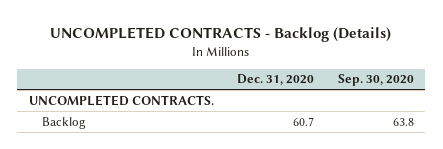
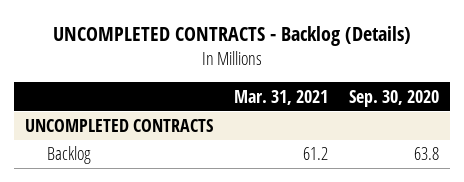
- | Dec. 31, 2020 | Sep. 30, 2020
+ | Mar. 31, 2021 | Sep. 30, 2020
- UNCOMPLETED CONTRACTS.
+ UNCOMPLETED CONTRACTS

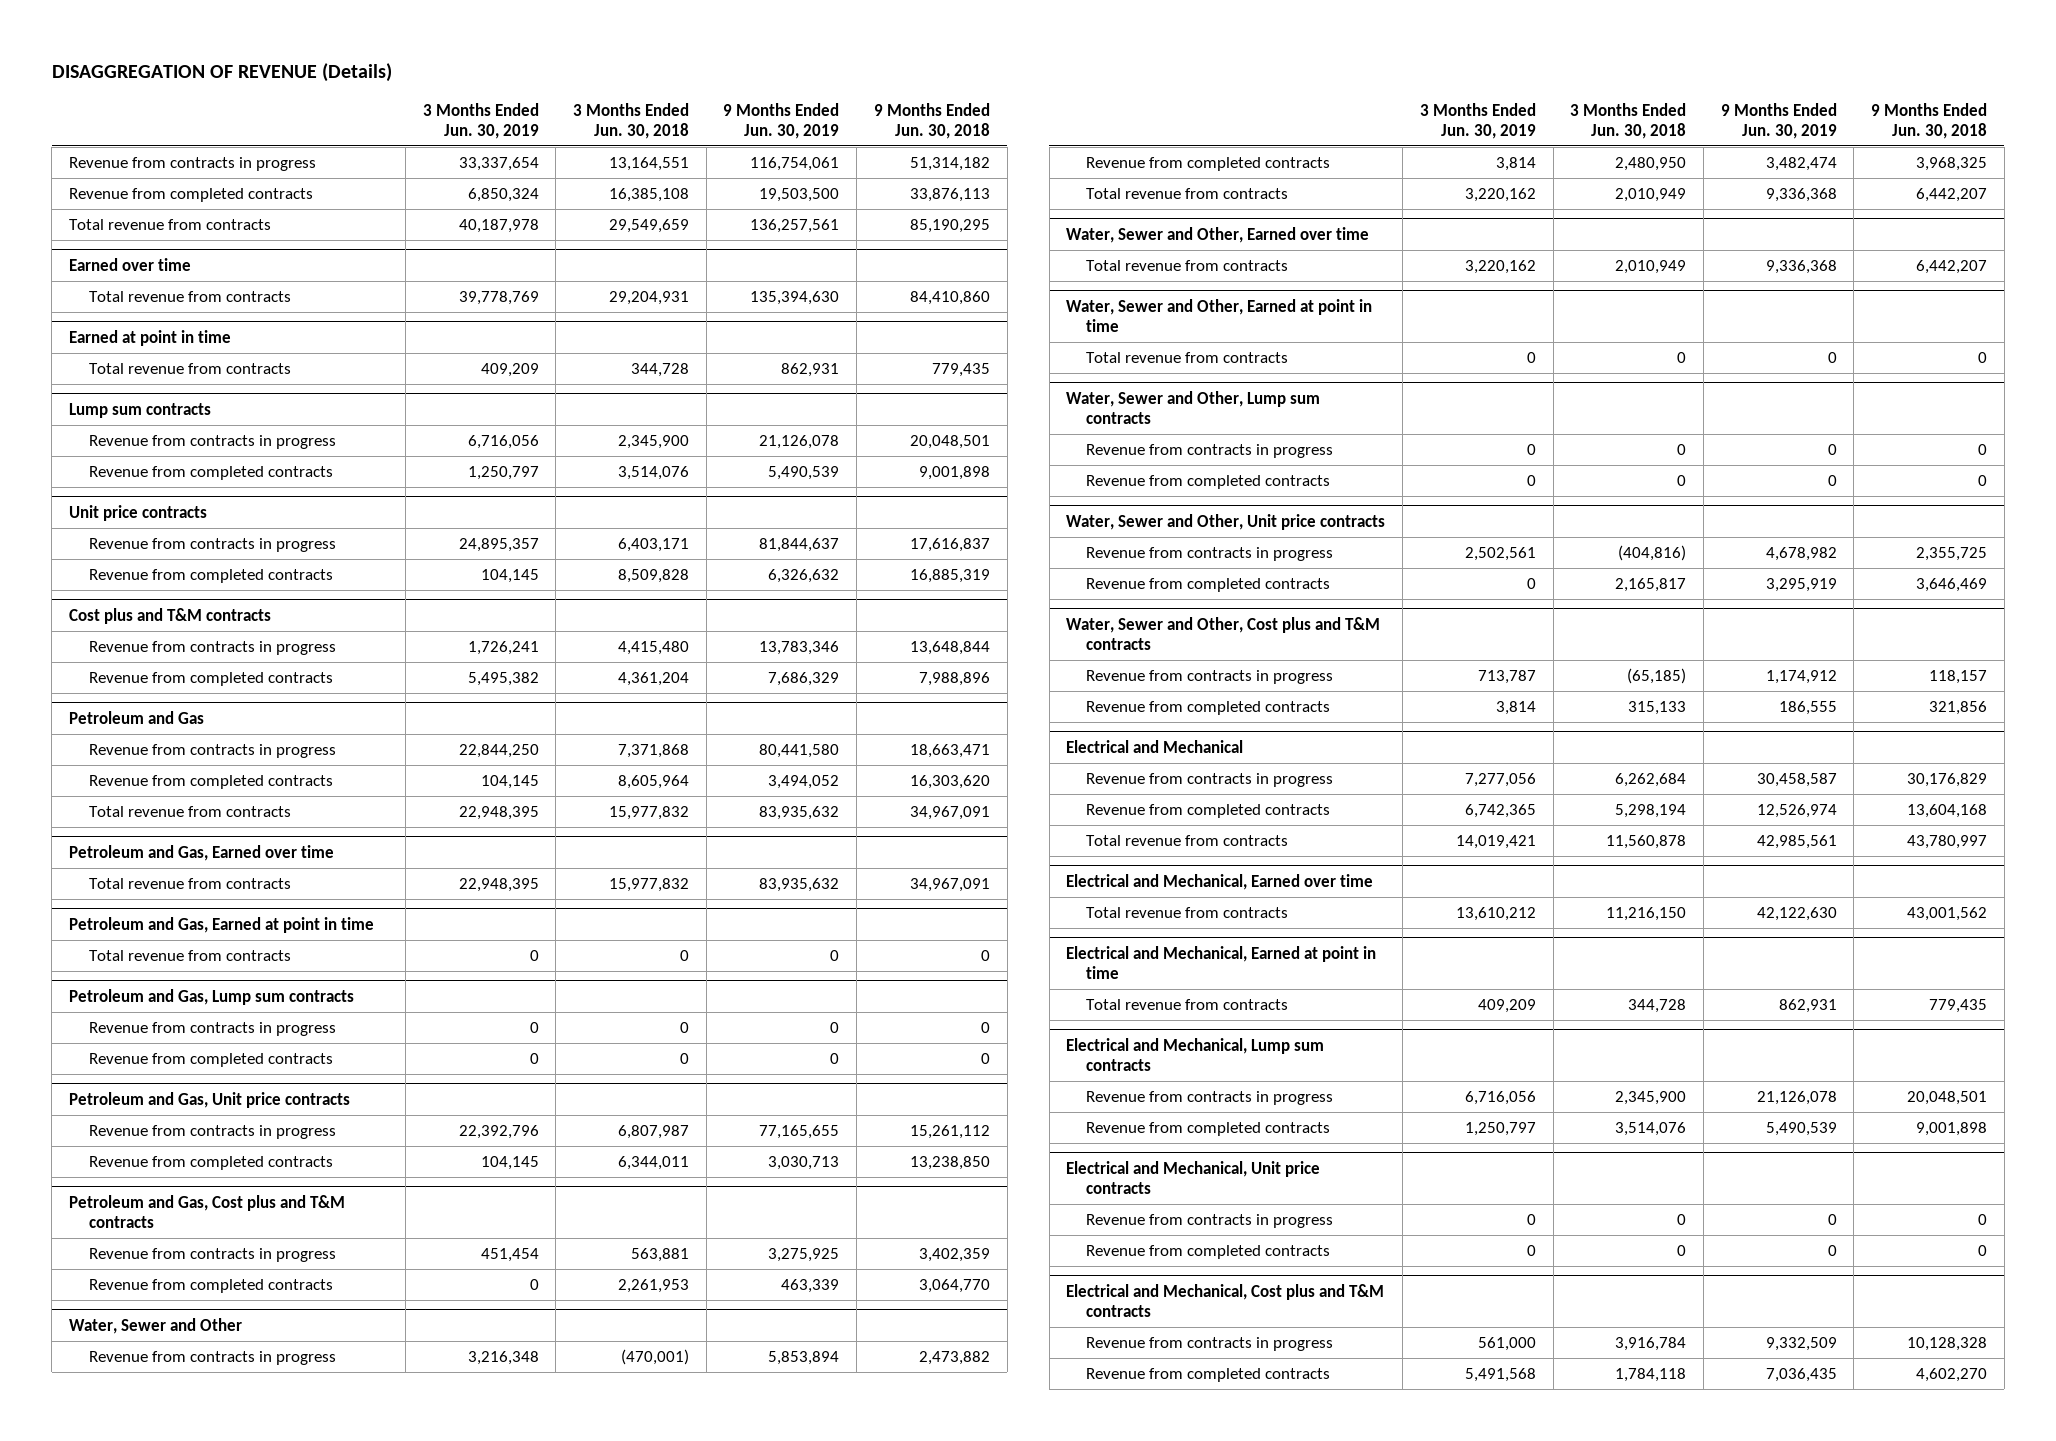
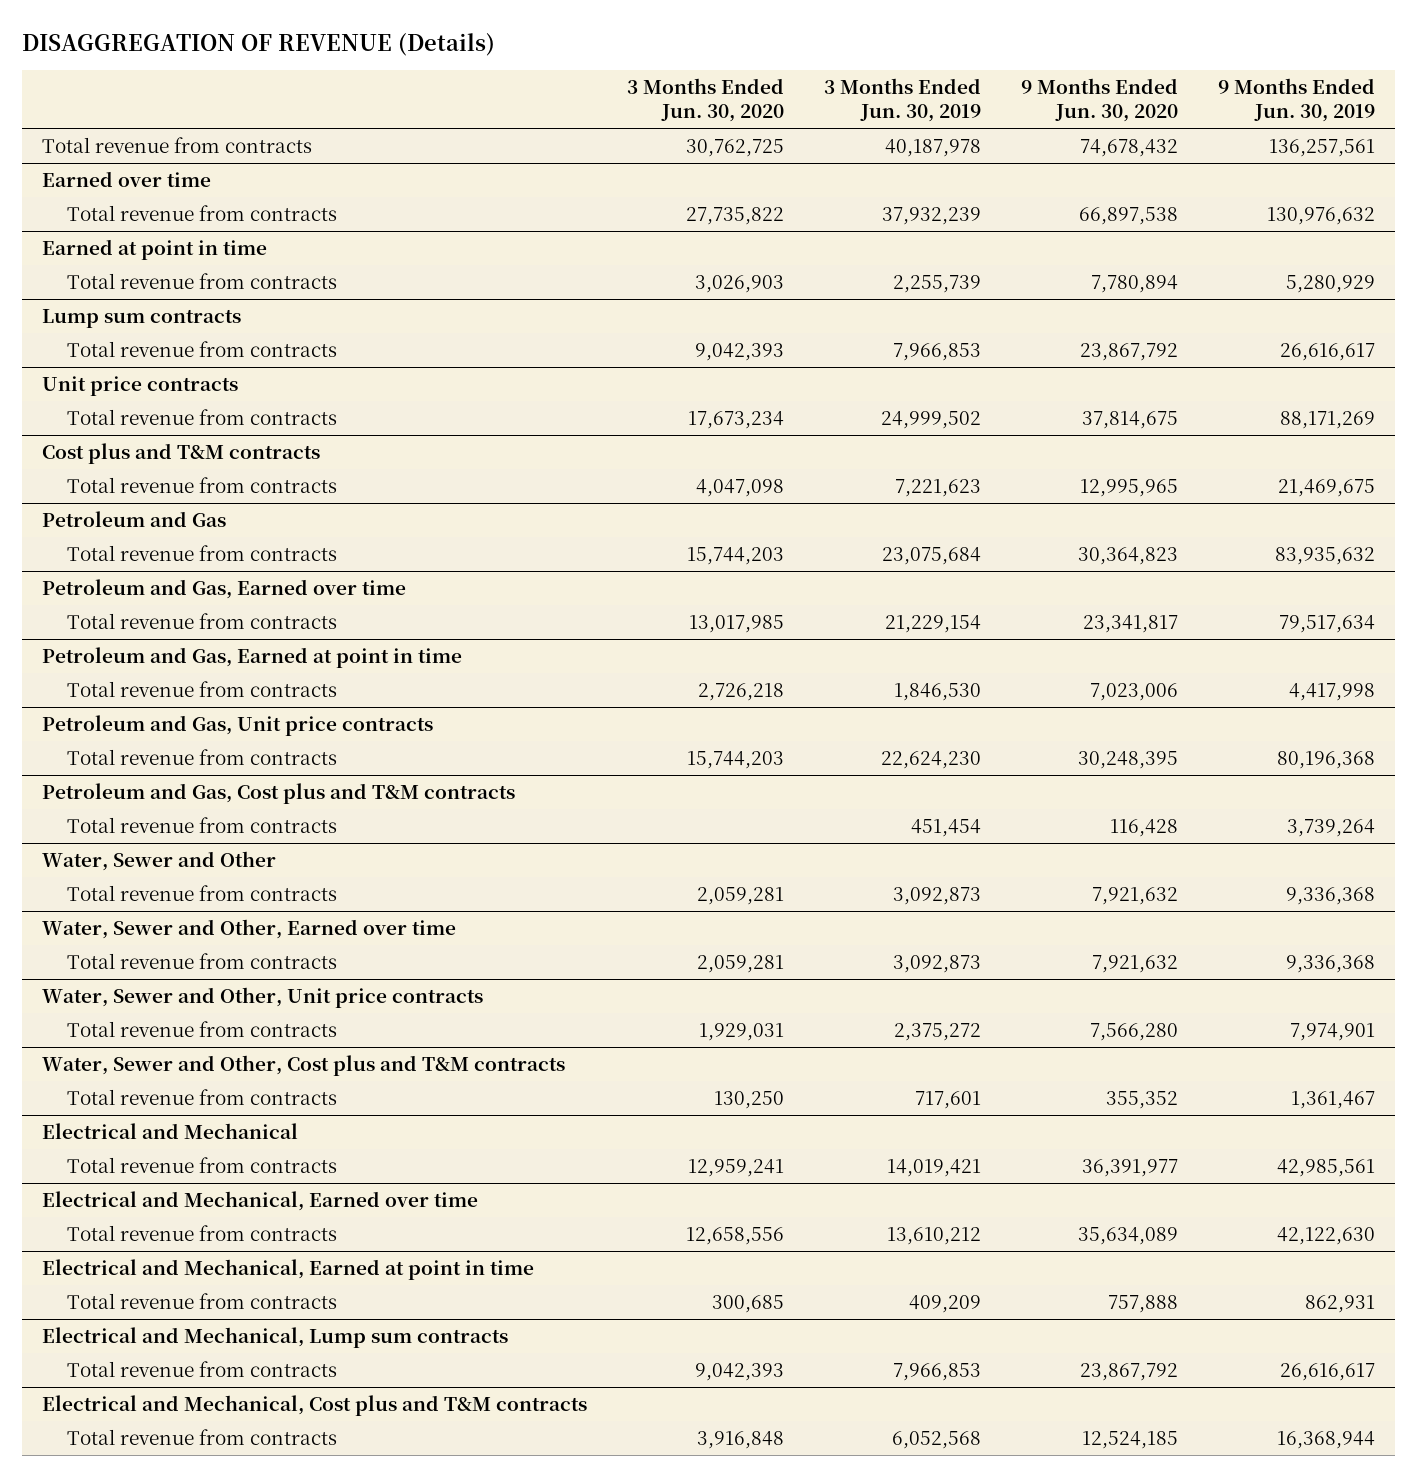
- | 3 Months Ended Jun. 30, 2019 | 3 Months Ended Jun. 30, 2018 | 9 Months Ended Jun. 30, 2019 | 9 Months Ended Jun. 30, 2018
+ | 3 Months Ended Jun. 30, 2020 | 3 Months Ended Jun. 30, 2019 | 9 Months Ended Jun. 30, 2020 | 9 Months Ended Jun. 30, 2019
- Revenue from contracts in progress | 33,337,654 | 13,164,551 | 116,754,061 | 51,314,182
- Revenue from completed contracts | 6,850,324 | 16,385,108 | 19,503,500 | 33,876,113
@ Earned over time
- Total revenue from contracts | 39,778,769 | 29,204,931 | 135,394,630 | 84,410,860
+ Total revenue from contracts | 27,735,822 | 37,932,239 | 66,897,538 | 130,976,632
@ Earned at point in time
- Total revenue from contracts | 409,209 | 344,728 | 862,931 | 779,435
+ Total revenue from contracts | 3,026,903 | 2,255,739 | 7,780,894 | 5,280,929
@ Lump sum contracts
- Revenue from contracts in progress | 6,716,056 | 2,345,900 | 21,126,078 | 20,048,501
- Revenue from completed contracts | 1,250,797 | 3,514,076 | 5,490,539 | 9,001,898
+ Total revenue from contracts | 9,042,393 | 7,966,853 | 23,867,792 | 26,616,617
@ Unit price contracts
- Revenue from contracts in progress | 24,895,357 | 6,403,171 | 81,844,637 | 17,616,837
- Revenue from completed contracts | 104,145 | 8,509,828 | 6,326,632 | 16,885,319
+ Total revenue from contracts | 17,673,234 | 24,999,502 | 37,814,675 | 88,171,269
@ Cost plus and T&M contracts
- Revenue from contracts in progress | 1,726,241 | 4,415,480 | 13,783,346 | 13,648,844
- Revenue from completed contracts | 5,495,382 | 4,361,204 | 7,686,329 | 7,988,896
+ Total revenue from contracts | 4,047,098 | 7,221,623 | 12,995,965 | 21,469,675
@ Petroleum and Gas
- Revenue from contracts in progress | 22,844,250 | 7,371,868 | 80,441,580 | 18,663,471
- Revenue from completed contracts | 104,145 | 8,605,964 | 3,494,052 | 16,303,620
- Total revenue from contracts | 22,948,395 | 15,977,832 | 83,935,632 | 34,967,091
+ Total revenue from contracts | 15,744,203 | 23,075,684 | 30,364,823 | 83,935,632
@ Petroleum and Gas, Earned over time
- Total revenue from contracts | 22,948,395 | 15,977,832 | 83,935,632 | 34,967,091
+ Total revenue from contracts | 13,017,985 | 21,229,154 | 23,341,817 | 79,517,634
@ Petroleum and Gas, Earned at point in time
- Total revenue from contracts | 0 | 0 | 0 | 0
- Petroleum and Gas, Lump sum contracts
- Revenue from contracts in progress | 0 | 0 | 0 | 0
- Revenue from completed contracts | 0 | 0 | 0 | 0
@ Petroleum and Gas, Earned at point in time
+ Total revenue from contracts | 2,726,218 | 1,846,530 | 7,023,006 | 4,417,998
@ Petroleum and Gas, Unit price contracts
- Revenue from contracts in progress | 22,392,796 | 6,807,987 | 77,165,655 | 15,261,112
- Revenue from completed contracts | 104,145 | 6,344,011 | 3,030,713 | 13,238,850
+ Total revenue from contracts | 15,744,203 | 22,624,230 | 30,248,395 | 80,196,368
@ Petroleum and Gas, Cost plus and T&M contracts
- Revenue from contracts in progress | 451,454 | 563,881 | 3,275,925 | 3,402,359
- Revenue from completed contracts | 0 | 2,261,953 | 463,339 | 3,064,770
+ Total revenue from contracts | | 451,454 | 116,428 | 3,739,264
@ Water, Sewer and Other
- Revenue from contracts in progress | 3,216,348 | (470,001) | 5,853,894 | 2,473,882
- Revenue from completed contracts | 3,814 | 2,480,950 | 3,482,474 | 3,968,325
- Total revenue from contracts | 3,220,162 | 2,010,949 | 9,336,368 | 6,442,207
+ Total revenue from contracts | 2,059,281 | 3,092,873 | 7,921,632 | 9,336,368
@ Water, Sewer and Other, Earned over time
- Total revenue from contracts | 3,220,162 | 2,010,949 | 9,336,368 | 6,442,207
- Water, Sewer and Other, Earned at point in time
- Total revenue from contracts | 0 | 0 | 0 | 0
- Water, Sewer and Other, Lump sum contracts
- Revenue from contracts in progress | 0 | 0 | 0 | 0
- Revenue from completed contracts | 0 | 0 | 0 | 0
@ Water, Sewer and Other, Earned over time
+ Total revenue from contracts | 2,059,281 | 3,092,873 | 7,921,632 | 9,336,368
@ Water, Sewer and Other, Unit price contracts
- Revenue from contracts in progress | 2,502,561 | (404,816) | 4,678,982 | 2,355,725
- Revenue from completed contracts | 0 | 2,165,817 | 3,295,919 | 3,646,469
+ Total revenue from contracts | 1,929,031 | 2,375,272 | 7,566,280 | 7,974,901
@ Water, Sewer and Other, Cost plus and T&M contracts
- Revenue from contracts in progress | 713,787 | (65,185) | 1,174,912 | 118,157
- Revenue from completed contracts | 3,814 | 315,133 | 186,555 | 321,856
+ Total revenue from contracts | 130,250 | 717,601 | 355,352 | 1,361,467
@ Electrical and Mechanical
- Revenue from contracts in progress | 7,277,056 | 6,262,684 | 30,458,587 | 30,176,829
- Revenue from completed contracts | 6,742,365 | 5,298,194 | 12,526,974 | 13,604,168
@ Electrical and Mechanical, Lump sum contracts
- Revenue from contracts in progress | 6,716,056 | 2,345,900 | 21,126,078 | 20,048,501
- Revenue from completed contracts | 1,250,797 | 3,514,076 | 5,490,539 | 9,001,898
- Electrical and Mechanical, Unit price contracts
- Revenue from contracts in progress | 0 | 0 | 0 | 0
- Revenue from completed contracts | 0 | 0 | 0 | 0
@ Electrical and Mechanical, Lump sum contracts
+ Total revenue from contracts | 9,042,393 | 7,966,853 | 23,867,792 | 26,616,617
@ Electrical and Mechanical, Cost plus and T&M contracts
- Revenue from contracts in progress | 561,000 | 3,916,784 | 9,332,509 | 10,128,328
- Revenue from completed contracts | 5,491,568 | 1,784,118 | 7,036,435 | 4,602,270
+ Total revenue from contracts | 3,916,848 | 6,052,568 | 12,524,185 | 16,368,944

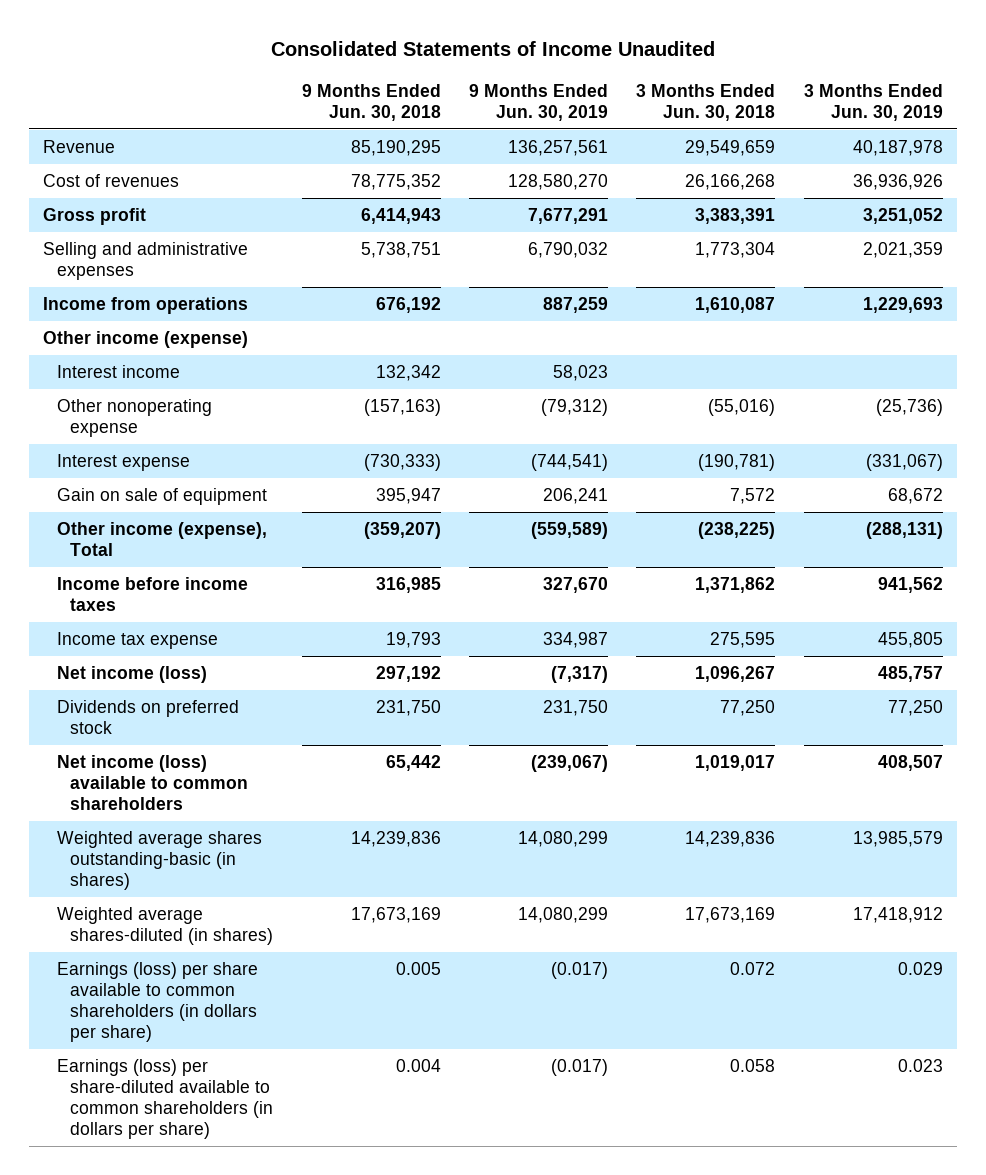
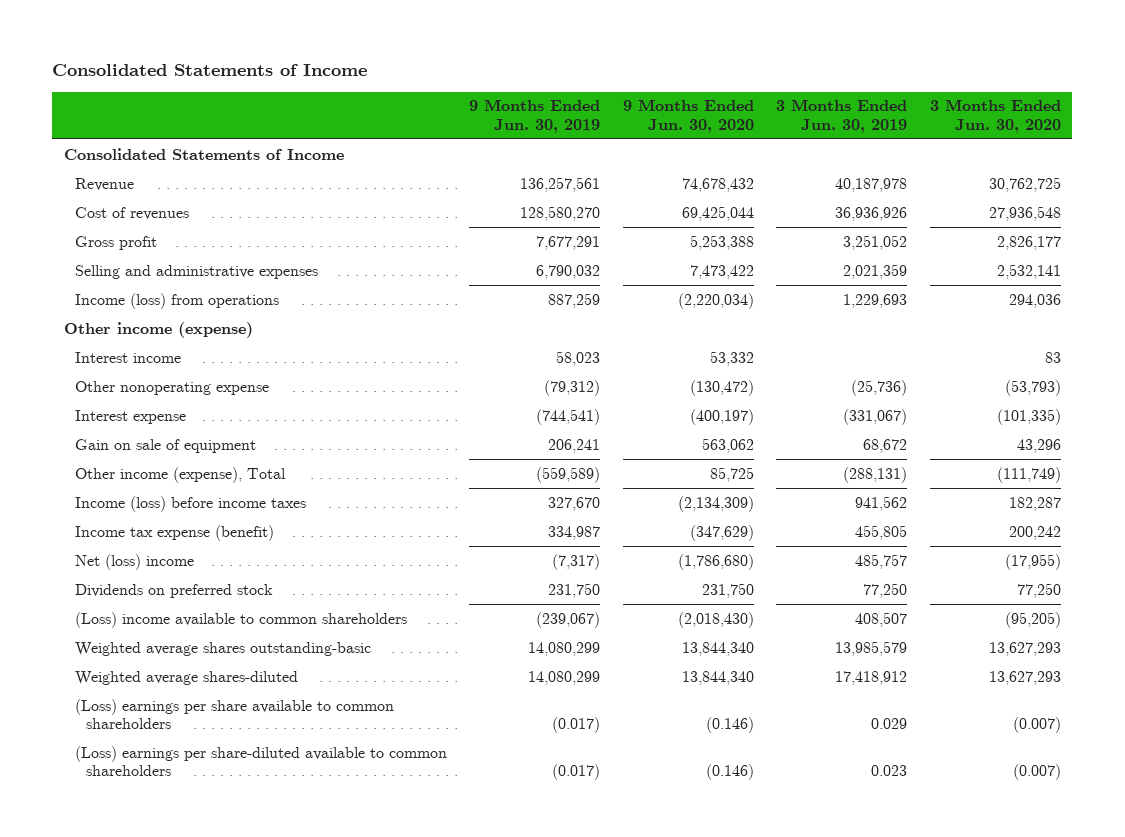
- Consolidated Statements of Income Unaudited
+ Consolidated Statements of Income
- | 9 Months Ended Jun. 30, 2018 | 9 Months Ended Jun. 30, 2019 | 3 Months Ended Jun. 30, 2018 | 3 Months Ended Jun. 30, 2019
+ | 9 Months Ended Jun. 30, 2019 | 9 Months Ended Jun. 30, 2020 | 3 Months Ended Jun. 30, 2019 | 3 Months Ended Jun. 30, 2020
+ Consolidated Statements of Income
- Income from operations | 676,192 | 887,259 | 1,610,087 | 1,229,693
+ Income (loss) from operations | 887,259 | (2,220,034) | 1,229,693 | 294,036
- Income before income taxes | 316,985 | 327,670 | 1,371,862 | 941,562
- Income tax expense | 19,793 | 334,987 | 275,595 | 455,805
- Net income (loss) | 297,192 | (7,317) | 1,096,267 | 485,757
+ Income (loss) before income taxes | 327,670 | (2,134,309) | 941,562 | 182,287
+ Income tax expense (benefit) | 334,987 | (347,629) | 455,805 | 200,242
+ Net (loss) income | (7,317) | (1,786,680) | 485,757 | (17,955)
- Net income (loss) available to common shareholders | 65,442 | (239,067) | 1,019,017 | 408,507
- Weighted average shares outstanding-basic (in shares) | 14,239,836 | 14,080,299 | 14,239,836 | 13,985,579
- Weighted average shares-diluted (in shares) | 17,673,169 | 14,080,299 | 17,673,169 | 17,418,912
- Earnings (loss) per share available to common shareholders (in dollars per share) | 0.005 | (0.017) | 0.072 | 0.029
- Earnings (loss) per share-diluted available to common shareholders (in dollars per share) | 0.004 | (0.017) | 0.058 | 0.023
+ (Loss) income available to common shareholders | (239,067) | (2,018,430) | 408,507 | (95,205)
+ Weighted average shares outstanding-basic | 14,080,299 | 13,844,340 | 13,985,579 | 13,627,293
+ Weighted average shares-diluted | 14,080,299 | 13,844,340 | 17,418,912 | 13,627,293
+ (Loss) earnings per share available to common shareholders | (0.017) | (0.146) | 0.029 | (0.007)
+ (Loss) earnings per share-diluted available to common shareholders | (0.017) | (0.146) | 0.023 | (0.007)

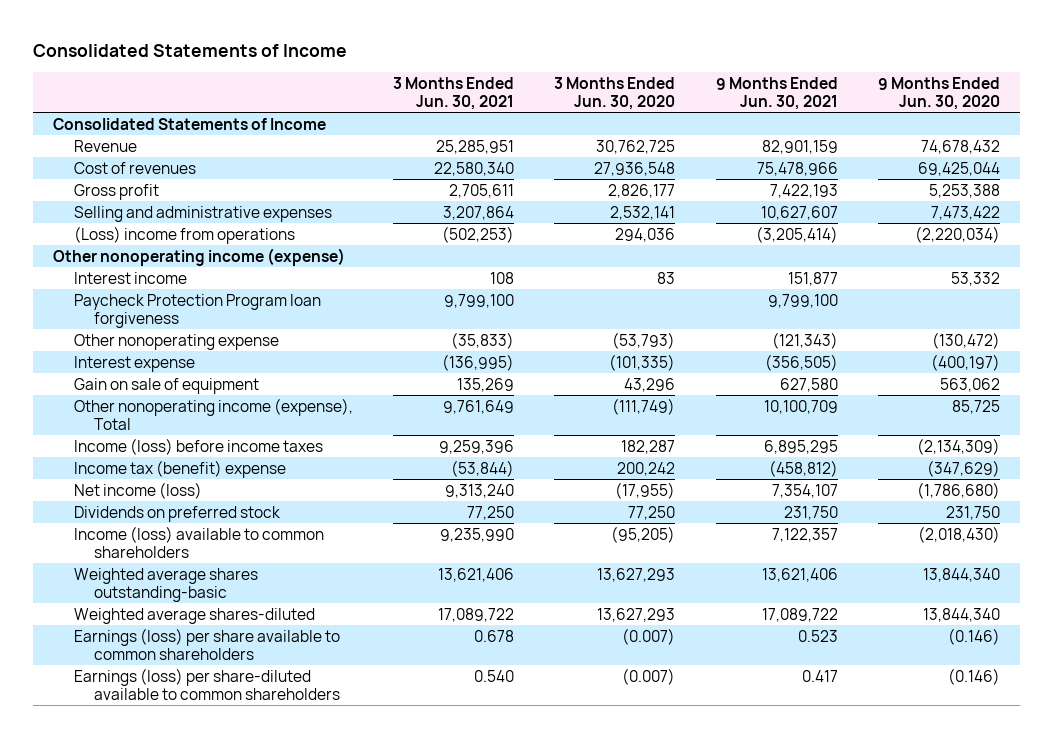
- | 9 Months Ended Jun. 30, 2019 | 9 Months Ended Jun. 30, 2020 | 3 Months Ended Jun. 30, 2019 | 3 Months Ended Jun. 30, 2020
+ | 3 Months Ended Jun. 30, 2021 | 3 Months Ended Jun. 30, 2020 | 9 Months Ended Jun. 30, 2021 | 9 Months Ended Jun. 30, 2020
- Income (loss) from operations | 887,259 | (2,220,034) | 1,229,693 | 294,036
- Other income (expense)
+ (Loss) income from operations | (502,253) | 294,036 | (3,205,414) | (2,220,034)
+ Other nonoperating income (expense)
+ Paycheck Protection Program loan forgiveness | 9,799,100 | | 9,799,100 |
- Other income (expense), Total | (559,589) | 85,725 | (288,131) | (111,749)
+ Other nonoperating income (expense), Total | 9,761,649 | (111,749) | 10,100,709 | 85,725
- Income tax expense (benefit) | 334,987 | (347,629) | 455,805 | 200,242
- Net (loss) income | (7,317) | (1,786,680) | 485,757 | (17,955)
+ Income tax (benefit) expense | (53,844) | 200,242 | (458,812) | (347,629)
+ Net income (loss) | 9,313,240 | (17,955) | 7,354,107 | (1,786,680)
- (Loss) income available to common shareholders | (239,067) | (2,018,430) | 408,507 | (95,205)
+ Income (loss) available to common shareholders | 9,235,990 | (95,205) | 7,122,357 | (2,018,430)
- (Loss) earnings per share available to common shareholders | (0.017) | (0.146) | 0.029 | (0.007)
- (Loss) earnings per share-diluted available to common shareholders | (0.017) | (0.146) | 0.023 | (0.007)
+ Earnings (loss) per share available to common shareholders | 0.678 | (0.007) | 0.523 | (0.146)
+ Earnings (loss) per share-diluted available to common shareholders | 0.540 | (0.007) | 0.417 | (0.146)

